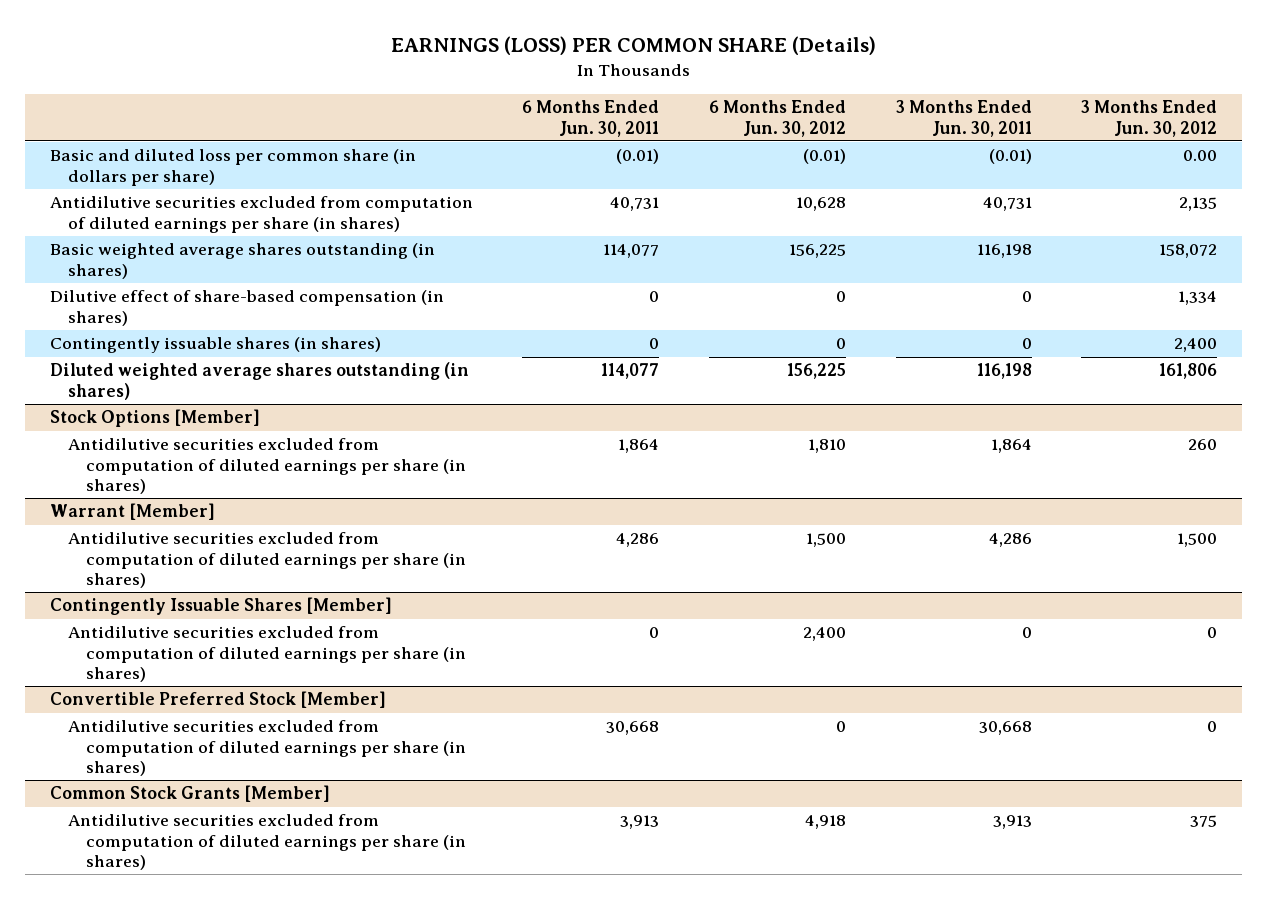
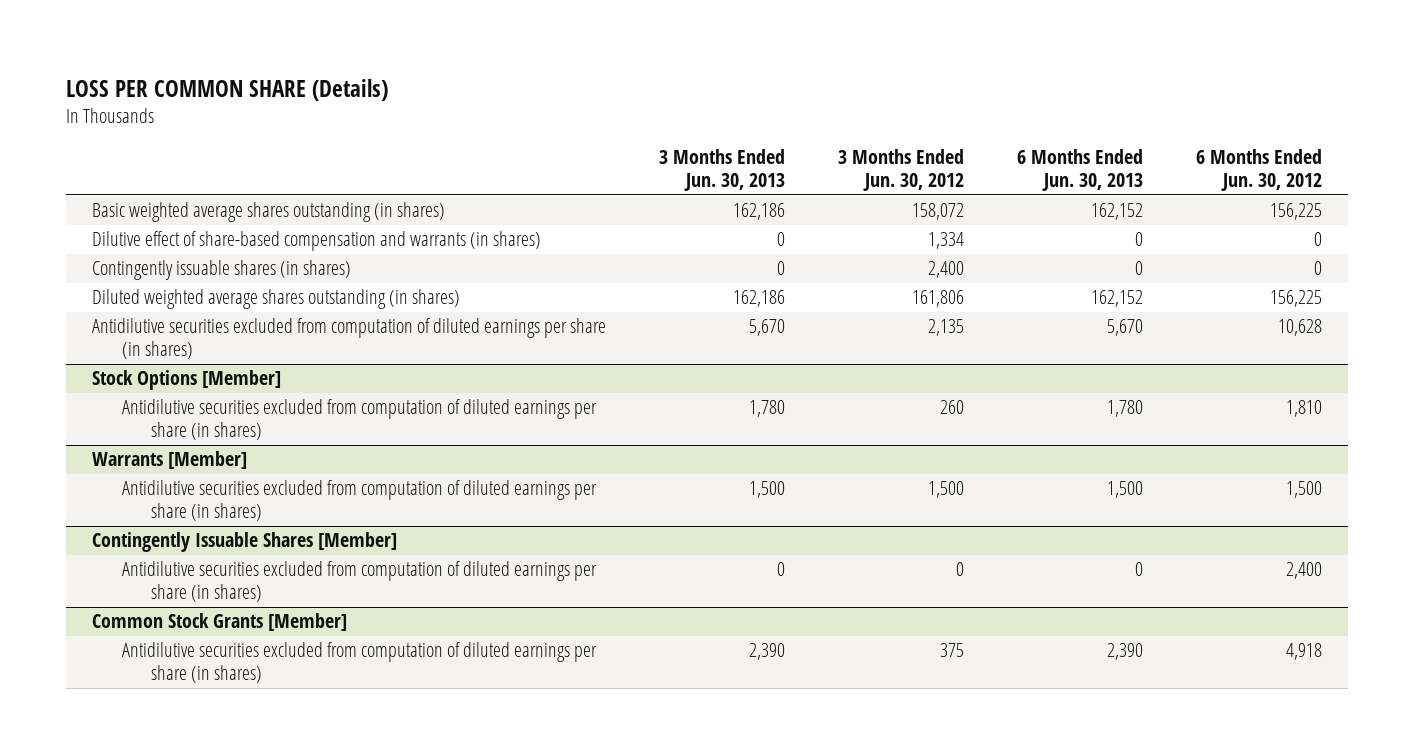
- EARNINGS (LOSS) PER COMMON SHARE (Details)
+ LOSS PER COMMON SHARE (Details)
- | 6 Months Ended Jun. 30, 2011 | 6 Months Ended Jun. 30, 2012 | 3 Months Ended Jun. 30, 2011 | 3 Months Ended Jun. 30, 2012
+ | 3 Months Ended Jun. 30, 2013 | 3 Months Ended Jun. 30, 2012 | 6 Months Ended Jun. 30, 2013 | 6 Months Ended Jun. 30, 2012
- Basic and diluted loss per common share (in dollars per share) | (0.01) | (0.01) | (0.01) | 0.00
- Dilutive effect of share-based compensation (in shares) | 0 | 0 | 0 | 1,334
+ Dilutive effect of share-based compensation and warrants (in shares) | 0 | 1,334 | 0 | 0
moved down: Antidilutive securities excluded from computation of diluted earnings per share (in shares) | 5,670 | 2,135 | 5,670 | 10,628
- Warrant [Member]
+ Warrants [Member]
- Convertible Preferred Stock [Member]
- Antidilutive securities excluded from computation of diluted earnings per share (in shares) | 30,668 | 0 | 30,668 | 0

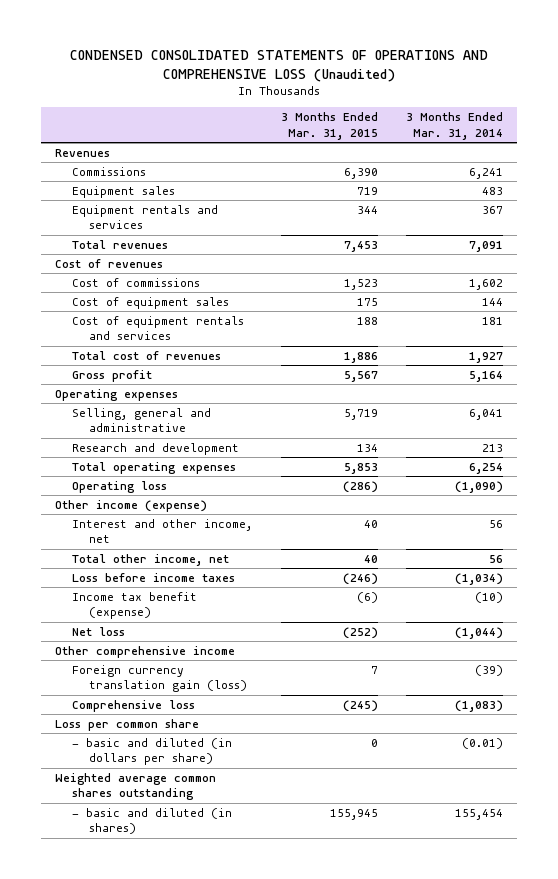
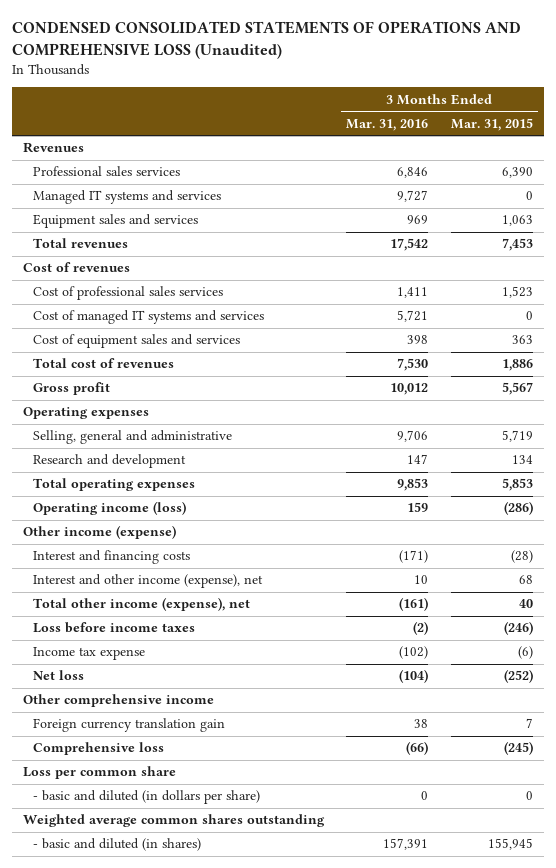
- | 3 Months Ended Mar. 31, 2015 | 3 Months Ended Mar. 31, 2014
+ | 3 Months Ended Mar. 31, 2016 | 3 Months Ended Mar. 31, 2015
- Commissions | 6,390 | 6,241
- Equipment sales | 719 | 483
- Equipment rentals and services | 344 | 367
+ Professional sales services | 6,846 | 6,390
+ Managed IT systems and services | 9,727 | 0
+ Equipment sales and services | 969 | 1,063
- Cost of commissions | 1,523 | 1,602
- Cost of equipment sales | 175 | 144
- Cost of equipment rentals and services | 188 | 181
+ Cost of professional sales services | 1,411 | 1,523
+ Cost of managed IT systems and services | 5,721 | 0
+ Cost of equipment sales and services | 398 | 363
- Operating loss | (286) | (1,090)
+ Operating income (loss) | 159 | (286)
- Interest and other income, net | 40 | 56
- Total other income, net | 40 | 56
+ Interest and financing costs | (171) | (28)
+ Interest and other income (expense), net | 10 | 68
+ Total other income (expense), net | (161) | 40
- Income tax benefit (expense) | (6) | (10)
+ Income tax expense | (102) | (6)
- Foreign currency translation gain (loss) | 7 | (39)
+ Foreign currency translation gain | 38 | 7

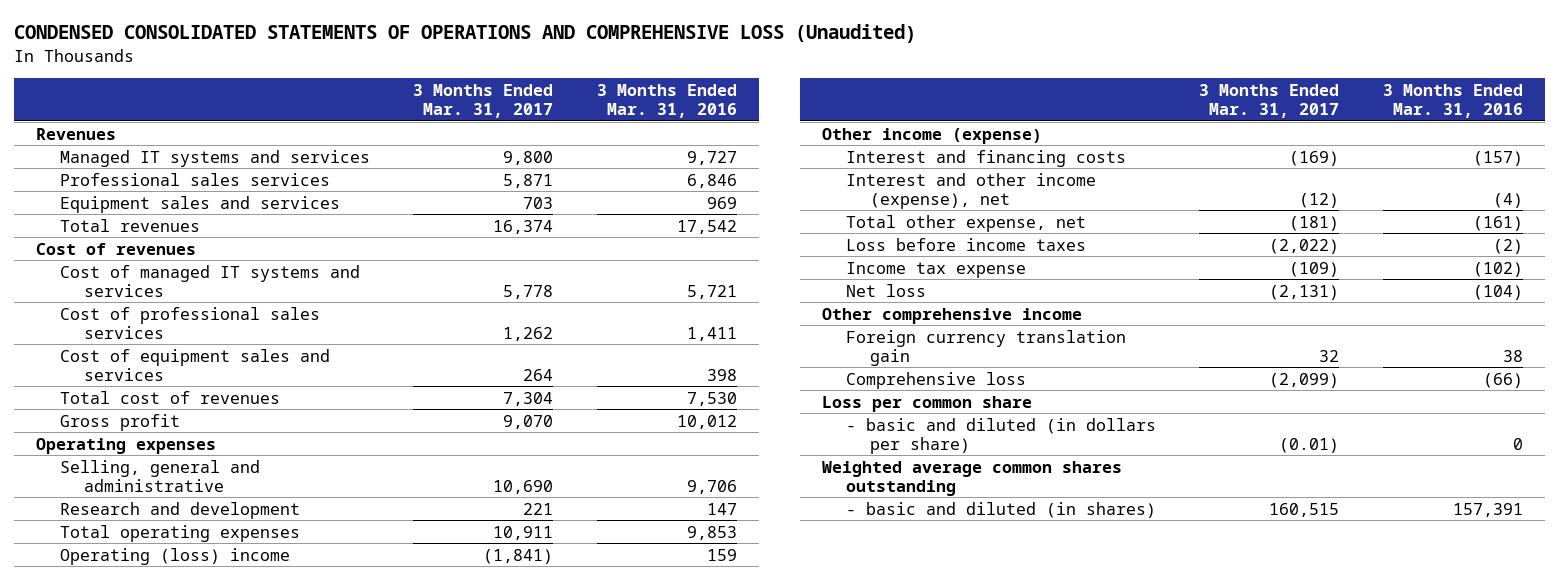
- | 3 Months Ended Mar. 31, 2016 | 3 Months Ended Mar. 31, 2015
+ | 3 Months Ended Mar. 31, 2017 | 3 Months Ended Mar. 31, 2016
moved down: Professional sales services | 5,871 | 6,846
moved down: Cost of professional sales services | 1,262 | 1,411
- Operating income (loss) | 159 | (286)
+ Operating (loss) income | (1,841) | 159
- Interest and financing costs | (171) | (28)
- Interest and other income (expense), net | 10 | 68
- Total other income (expense), net | (161) | 40
+ Interest and financing costs | (169) | (157)
+ Interest and other income (expense), net | (12) | (4)
+ Total other expense, net | (181) | (161)

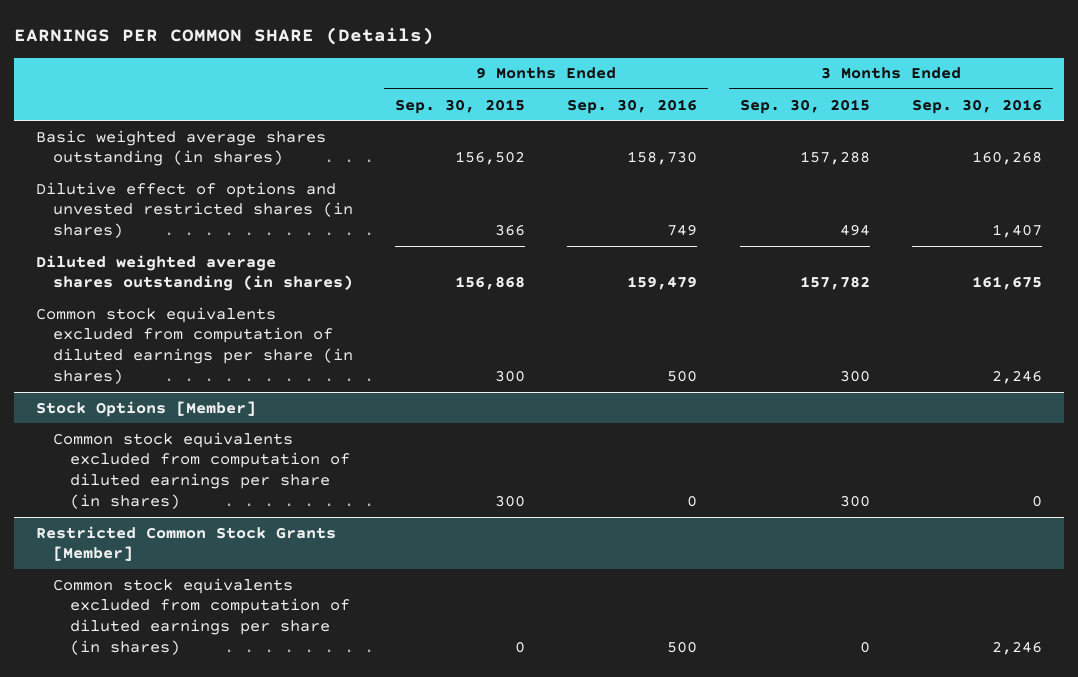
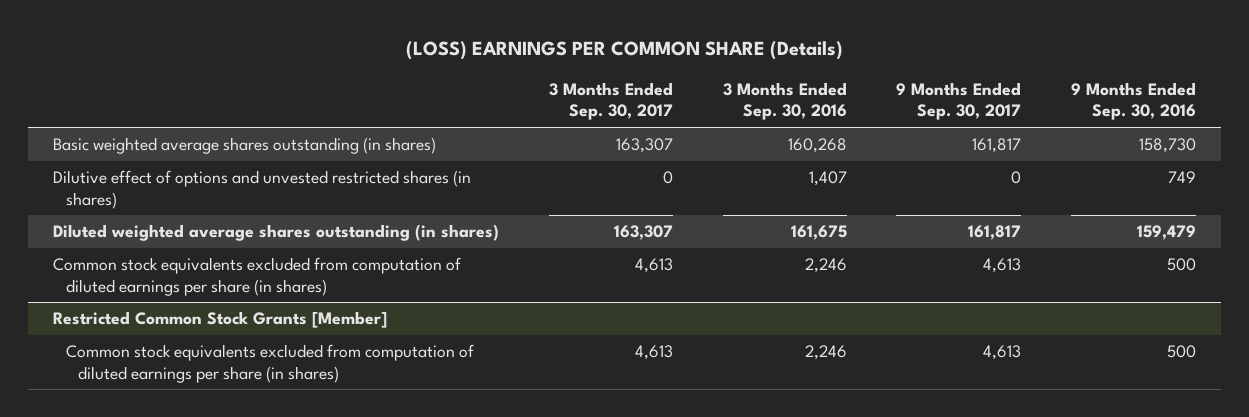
- EARNINGS PER COMMON SHARE (Details)
+ (LOSS) EARNINGS PER COMMON SHARE (Details)
- | 9 Months Ended Sep. 30, 2015 | 9 Months Ended Sep. 30, 2016 | 3 Months Ended Sep. 30, 2015 | 3 Months Ended Sep. 30, 2016
+ | 3 Months Ended Sep. 30, 2017 | 3 Months Ended Sep. 30, 2016 | 9 Months Ended Sep. 30, 2017 | 9 Months Ended Sep. 30, 2016
- Stock Options [Member]
- Common stock equivalents excluded from computation of diluted earnings per share (in shares) | 300 | 0 | 300 | 0

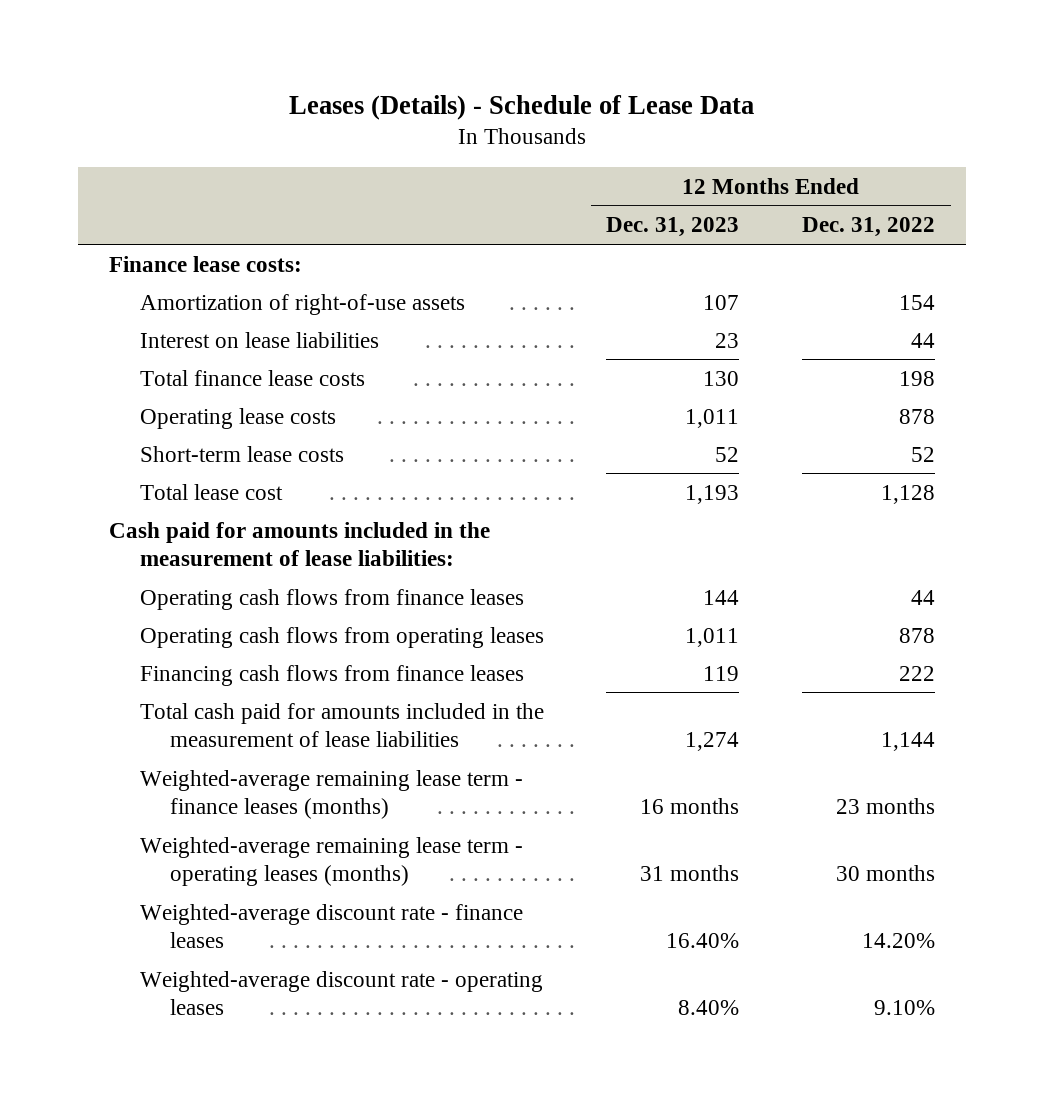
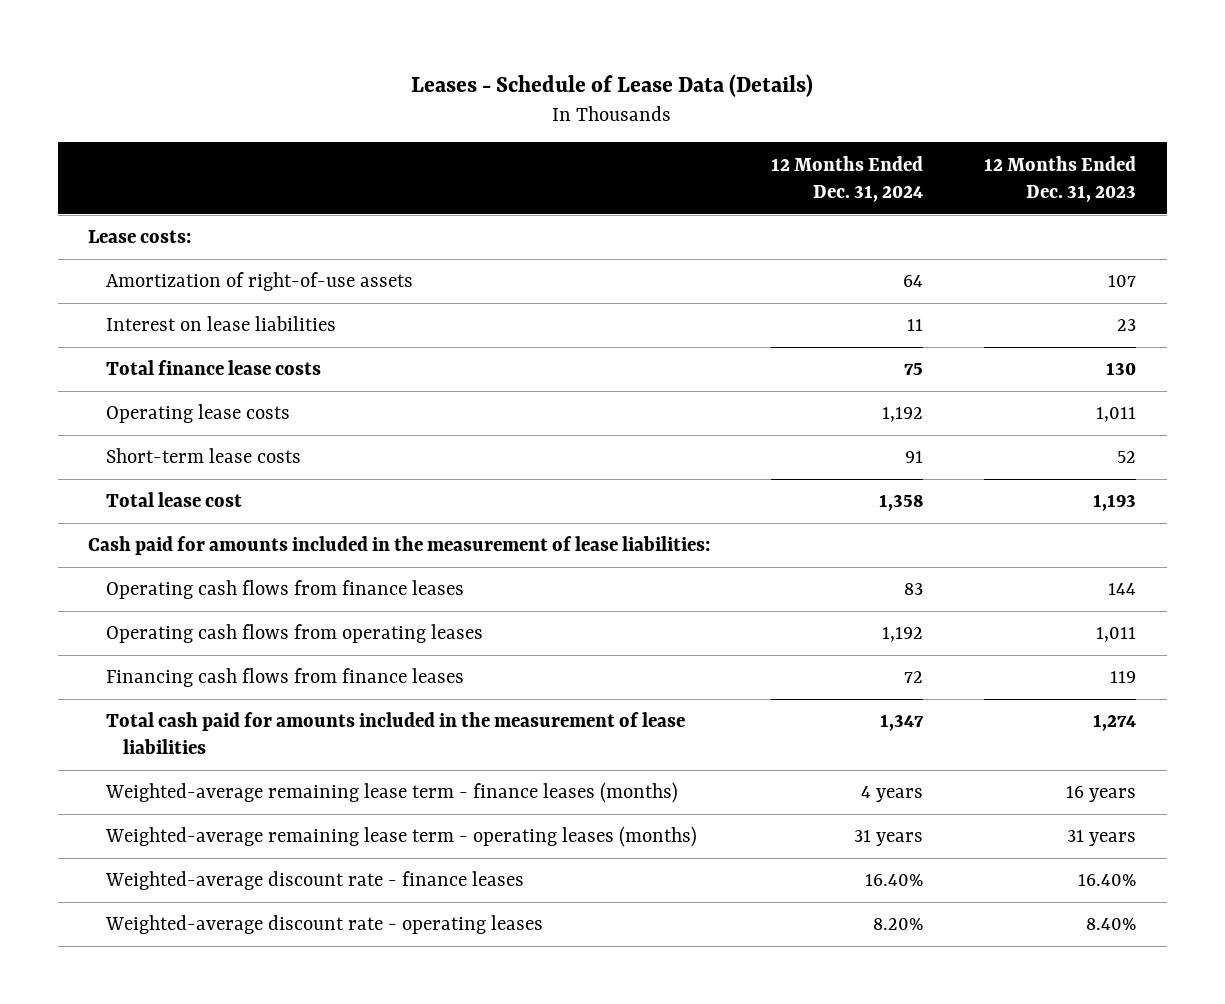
- Leases (Details) - Schedule of Lease Data
+ Leases - Schedule of Lease Data (Details)
- | 12 Months Ended Dec. 31, 2023 | 12 Months Ended Dec. 31, 2022
+ | 12 Months Ended Dec. 31, 2024 | 12 Months Ended Dec. 31, 2023
- Finance lease costs:
+ Lease costs:
- Weighted-average remaining lease term - finance leases (months) | 16 months | 23 months
- Weighted-average remaining lease term - operating leases (months) | 31 months | 30 months
+ Weighted-average remaining lease term - finance leases (months) | 4 years | 16 years
+ Weighted-average remaining lease term - operating leases (months) | 31 years | 31 years

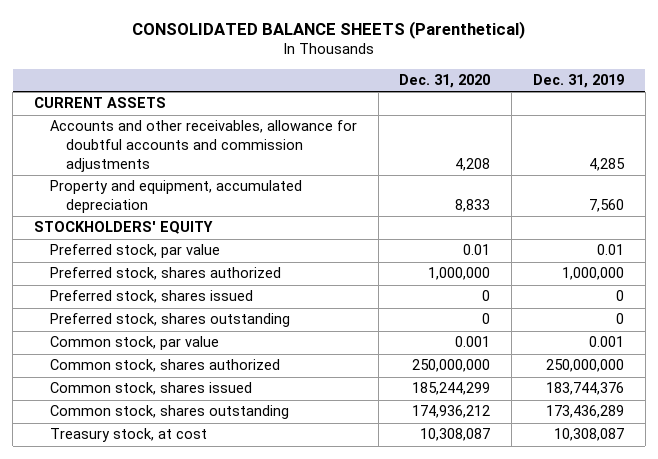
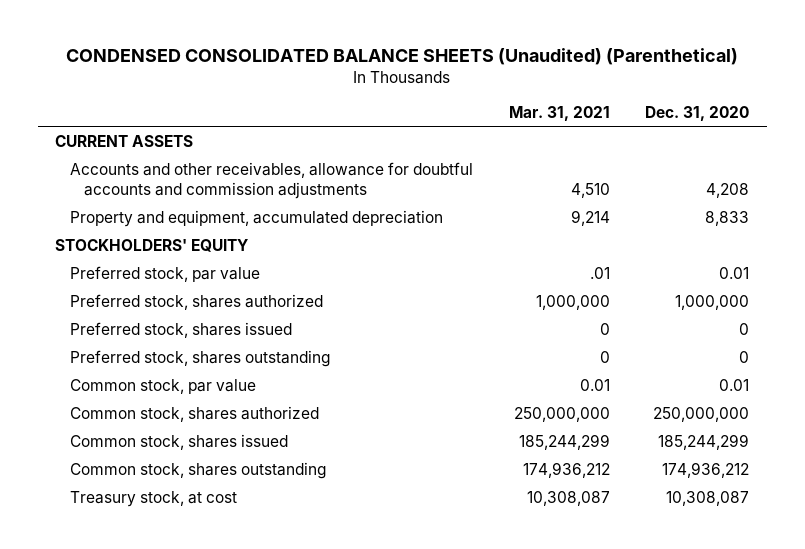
- CONSOLIDATED BALANCE SHEETS (Parenthetical)
+ CONDENSED CONSOLIDATED BALANCE SHEETS (Unaudited) (Parenthetical)
- | Dec. 31, 2020 | Dec. 31, 2019
+ | Mar. 31, 2021 | Dec. 31, 2020
- Common stock, par value | 0.001 | 0.001
+ Common stock, par value | 0.01 | 0.01

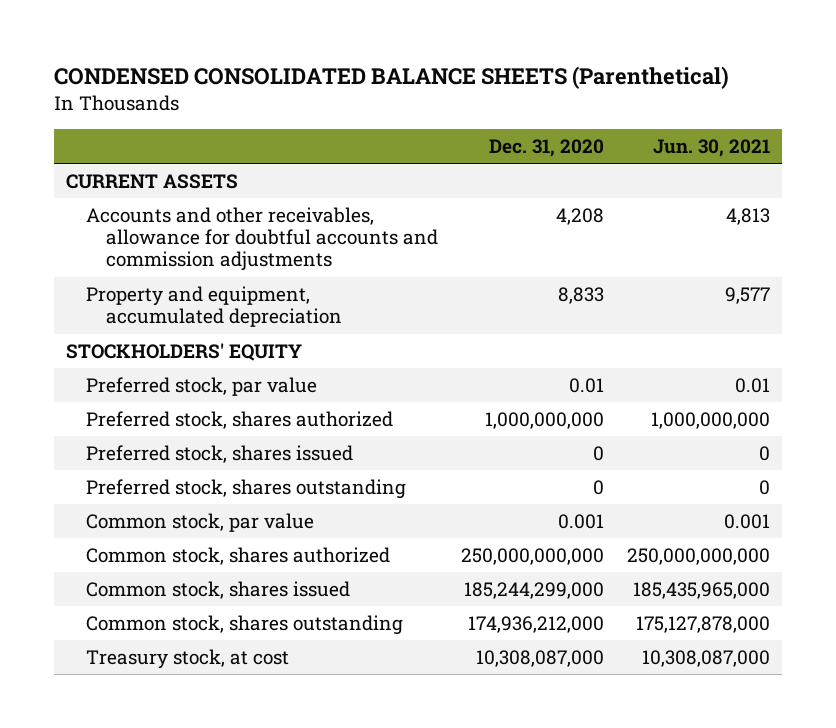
- CONDENSED CONSOLIDATED BALANCE SHEETS (Unaudited) (Parenthetical)
+ CONDENSED CONSOLIDATED BALANCE SHEETS (Parenthetical)
- | Mar. 31, 2021 | Dec. 31, 2020
+ | Dec. 31, 2020 | Jun. 30, 2021
- Preferred stock, shares authorized | 1,000,000 | 1,000,000
+ Preferred stock, shares authorized | 1,000,000,000 | 1,000,000,000
- Common stock, par value | 0.01 | 0.01
- Common stock, shares authorized | 250,000,000 | 250,000,000
- Common stock, shares issued | 185,244,299 | 185,244,299
- Common stock, shares outstanding | 174,936,212 | 174,936,212
- Treasury stock, at cost | 10,308,087 | 10,308,087
+ Common stock, par value | 0.001 | 0.001
+ Common stock, shares authorized | 250,000,000,000 | 250,000,000,000
+ Common stock, shares issued | 185,244,299,000 | 185,435,965,000
+ Common stock, shares outstanding | 174,936,212,000 | 175,127,878,000
+ Treasury stock, at cost | 10,308,087,000 | 10,308,087,000

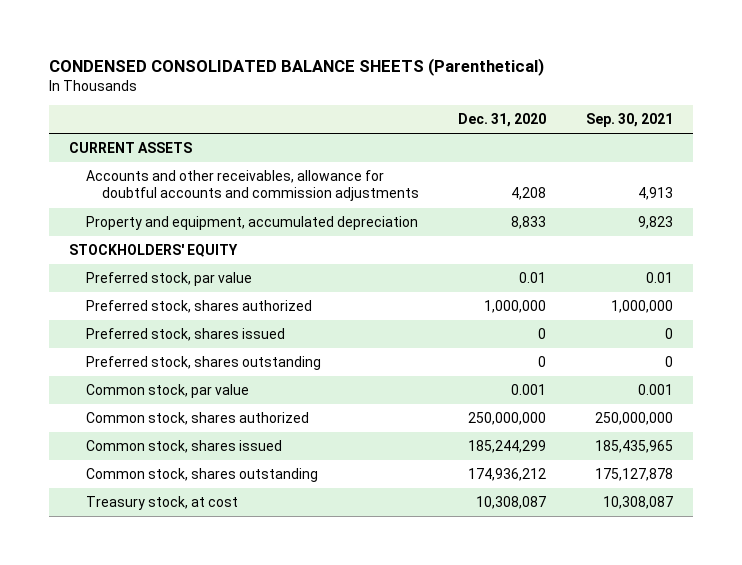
- | Dec. 31, 2020 | Jun. 30, 2021
+ | Dec. 31, 2020 | Sep. 30, 2021
- Preferred stock, shares authorized | 1,000,000,000 | 1,000,000,000
+ Preferred stock, shares authorized | 1,000,000 | 1,000,000
- Common stock, shares authorized | 250,000,000,000 | 250,000,000,000
- Common stock, shares issued | 185,244,299,000 | 185,435,965,000
- Common stock, shares outstanding | 174,936,212,000 | 175,127,878,000
- Treasury stock, at cost | 10,308,087,000 | 10,308,087,000
+ Common stock, shares authorized | 250,000,000 | 250,000,000
+ Common stock, shares issued | 185,244,299 | 185,435,965
+ Common stock, shares outstanding | 174,936,212 | 175,127,878
+ Treasury stock, at cost | 10,308,087 | 10,308,087

